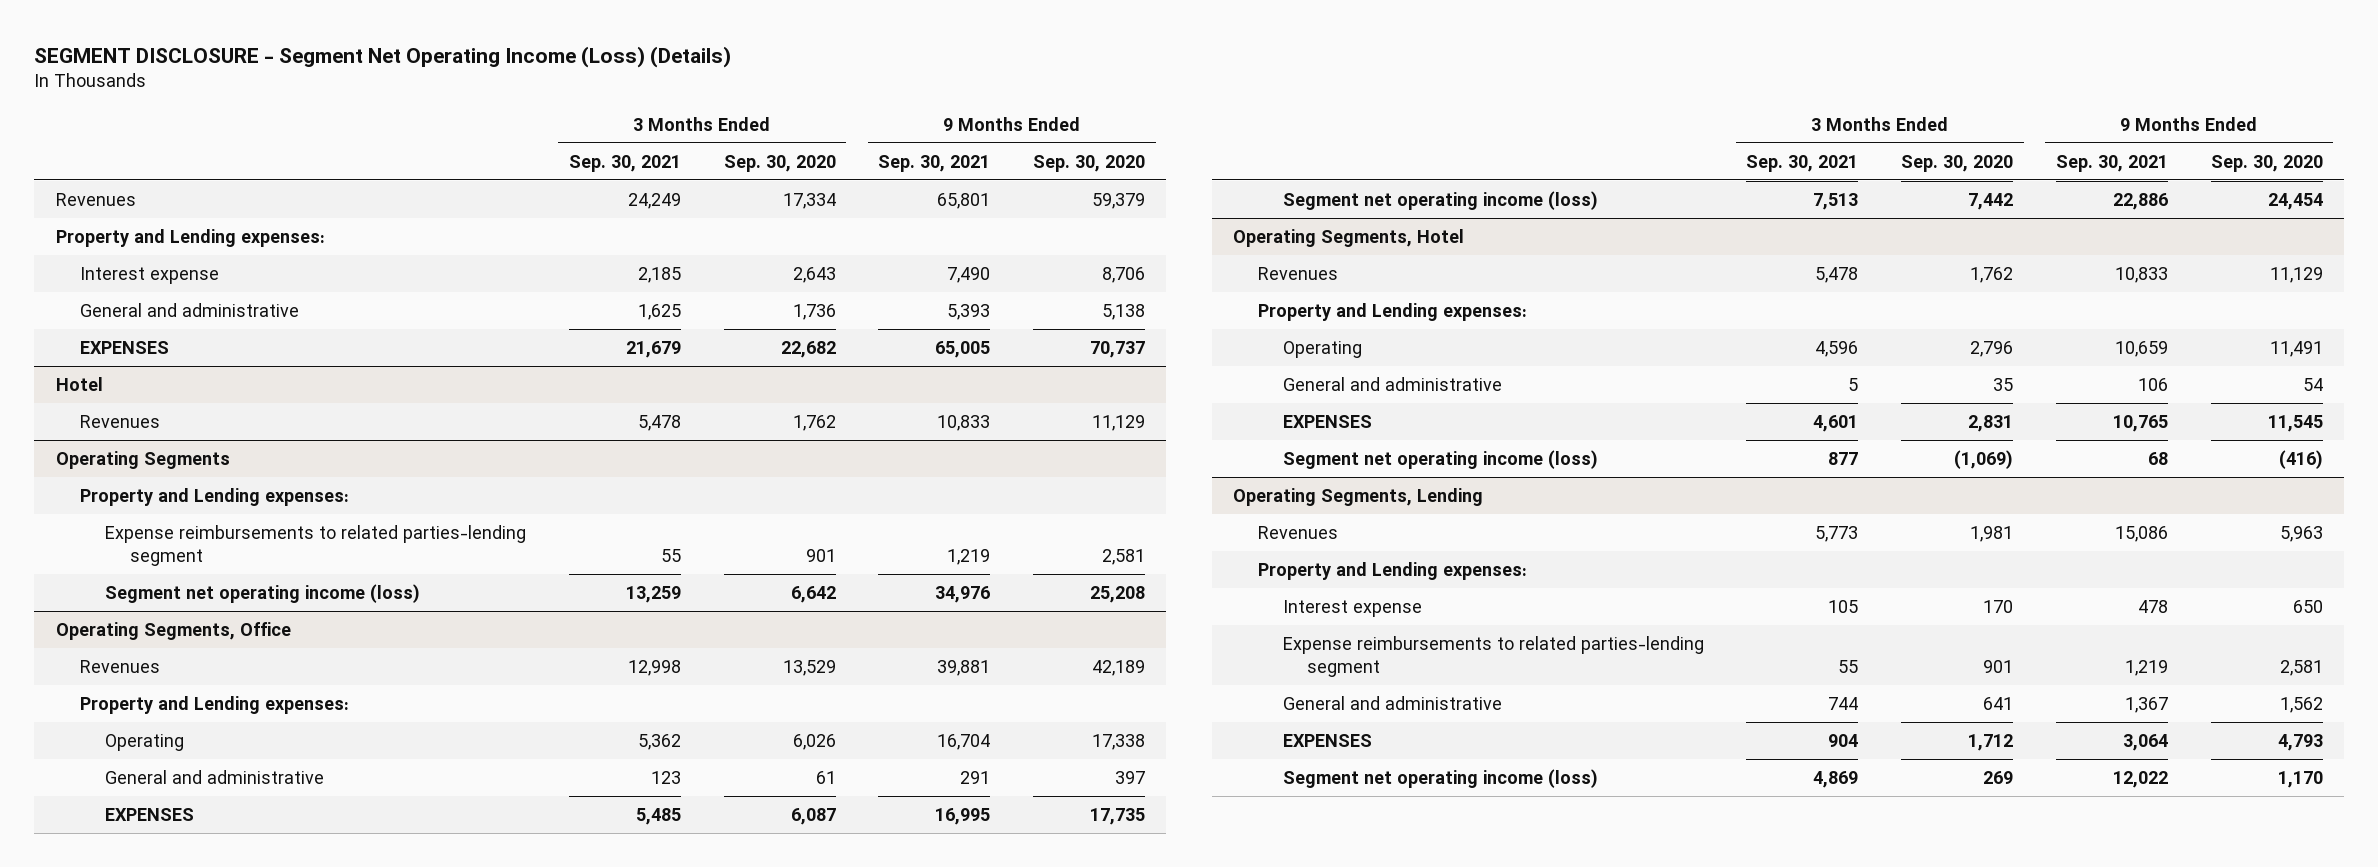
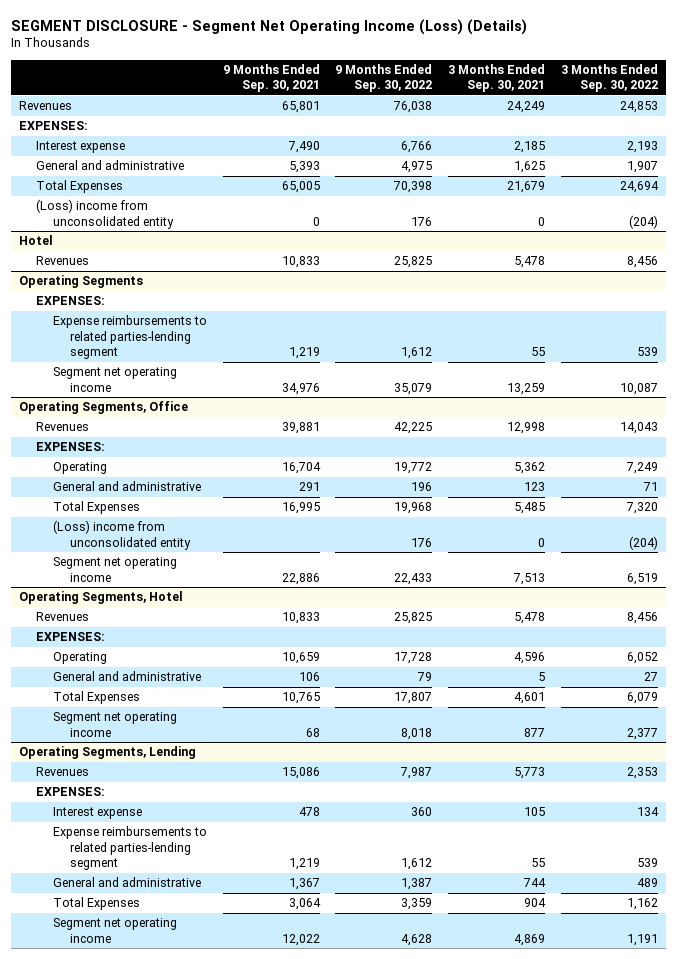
- | 3 Months Ended Sep. 30, 2021 | 3 Months Ended Sep. 30, 2020 | 9 Months Ended Sep. 30, 2021 | 9 Months Ended Sep. 30, 2020
+ | 9 Months Ended Sep. 30, 2021 | 9 Months Ended Sep. 30, 2022 | 3 Months Ended Sep. 30, 2021 | 3 Months Ended Sep. 30, 2022
- Property and Lending expenses:
+ EXPENSES:
- EXPENSES | 21,679 | 22,682 | 65,005 | 70,737
+ Total Expenses | 65,005 | 70,398 | 21,679 | 24,694
+ (Loss) income from unconsolidated entity | 0 | 176 | 0 | (204)
@ Operating Segments
- Property and Lending expenses:
+ EXPENSES:
- Segment net operating income (loss) | 13,259 | 6,642 | 34,976 | 25,208
+ Segment net operating income | 34,976 | 35,079 | 13,259 | 10,087
@ Operating Segments, Office
- Property and Lending expenses:
+ EXPENSES:
- EXPENSES | 5,485 | 6,087 | 16,995 | 17,735
- Segment net operating income (loss) | 7,513 | 7,442 | 22,886 | 24,454
+ Total Expenses | 16,995 | 19,968 | 5,485 | 7,320
+ (Loss) income from unconsolidated entity | | 176 | 0 | (204)
+ Segment net operating income | 22,886 | 22,433 | 7,513 | 6,519
@ Operating Segments, Hotel
- Property and Lending expenses:
+ EXPENSES:
- EXPENSES | 4,601 | 2,831 | 10,765 | 11,545
- Segment net operating income (loss) | 877 | (1,069) | 68 | (416)
+ Total Expenses | 10,765 | 17,807 | 4,601 | 6,079
+ Segment net operating income | 68 | 8,018 | 877 | 2,377
@ Operating Segments, Lending
- Property and Lending expenses:
+ EXPENSES:
- EXPENSES | 904 | 1,712 | 3,064 | 4,793
- Segment net operating income (loss) | 4,869 | 269 | 12,022 | 1,170
+ Total Expenses | 3,064 | 3,359 | 904 | 1,162
+ Segment net operating income | 12,022 | 4,628 | 4,869 | 1,191

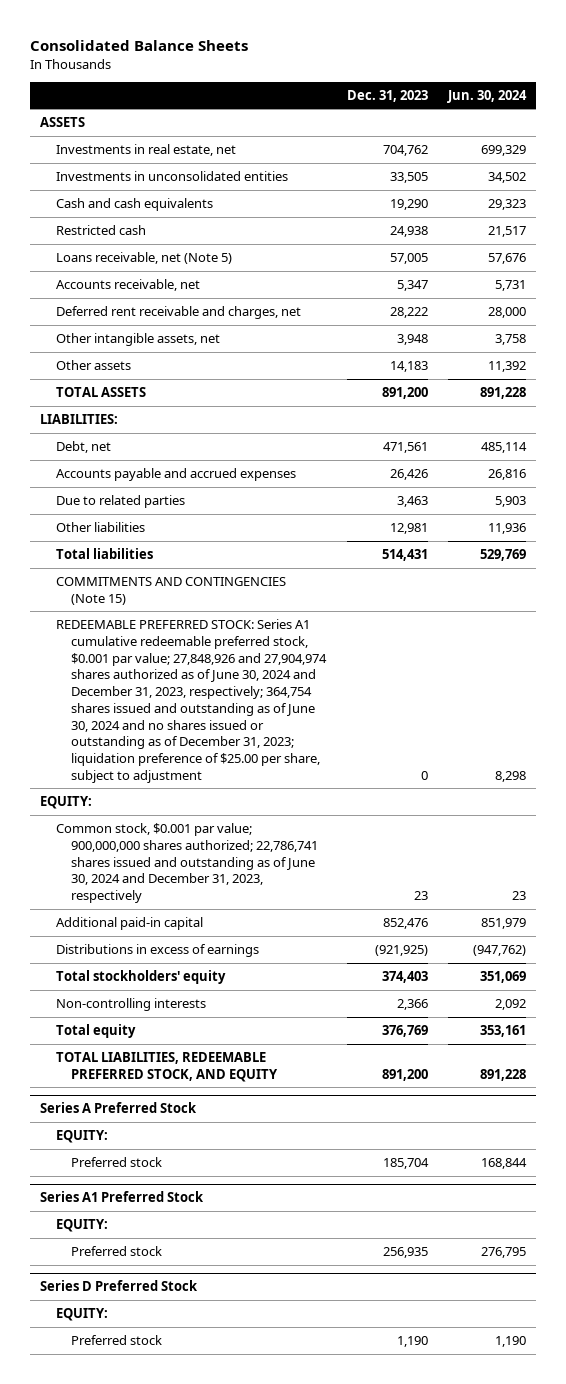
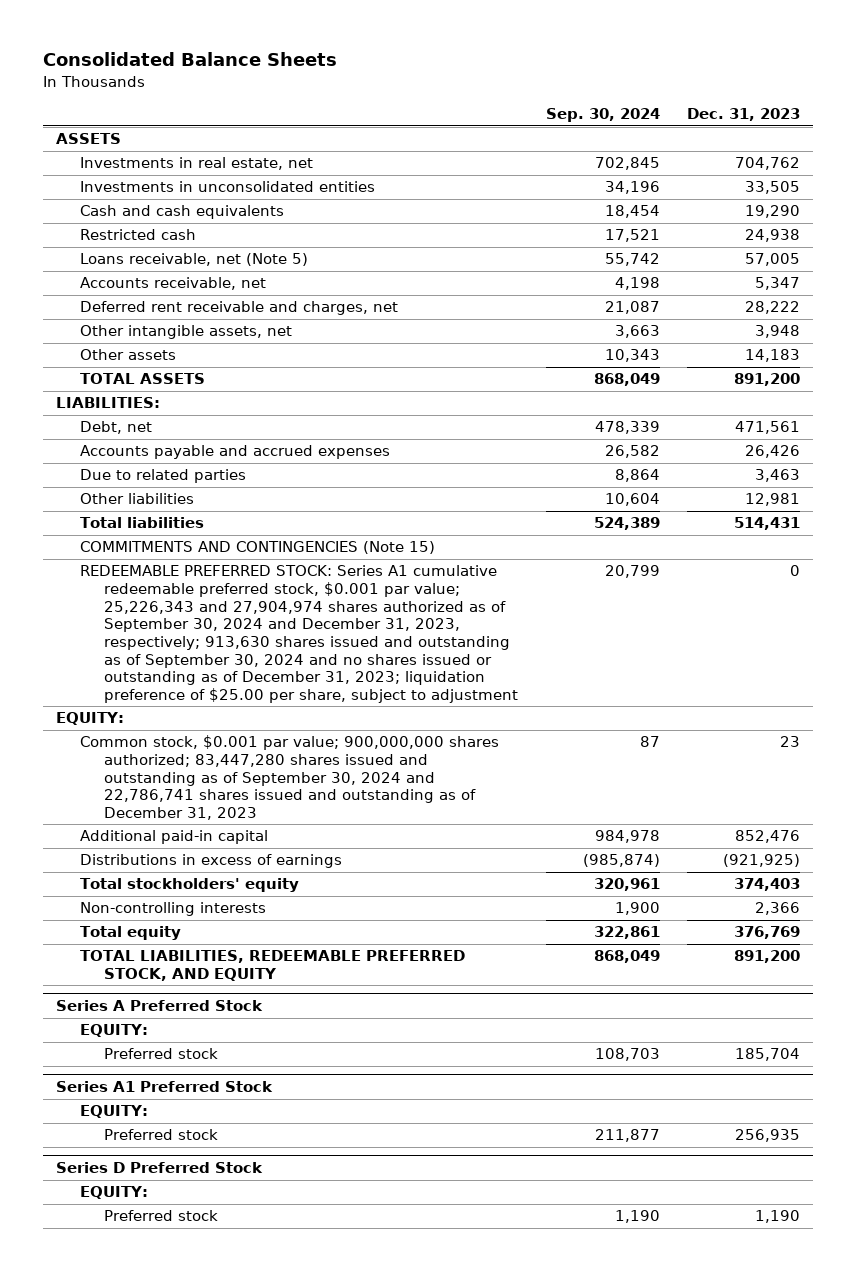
- | Dec. 31, 2023 | Jun. 30, 2024
+ | Sep. 30, 2024 | Dec. 31, 2023
- REDEEMABLE PREFERRED STOCK: Series A1 cumulative redeemable preferred stock, $0.001 par value; 27,848,926 and 27,904,974 shares authorized as of June 30, 2024 and December 31, 2023, respectively; 364,754 shares issued and outstanding as of June 30, 2024 and no shares issued or outstanding as of December 31, 2023; liquidation preference of $25.00 per share, subject to adjustment | 0 | 8,298
+ REDEEMABLE PREFERRED STOCK: Series A1 cumulative redeemable preferred stock, $0.001 par value; 25,226,343 and 27,904,974 shares authorized as of September 30, 2024 and December 31, 2023, respectively; 913,630 shares issued and outstanding as of September 30, 2024 and no shares issued or outstanding as of December 31, 2023; liquidation preference of $25.00 per share, subject to adjustment | 20,799 | 0
- Common stock, $0.001 par value; 900,000,000 shares authorized; 22,786,741 shares issued and outstanding as of June 30, 2024 and December 31, 2023, respectively | 23 | 23
+ Common stock, $0.001 par value; 900,000,000 shares authorized; 83,447,280 shares issued and outstanding as of September 30, 2024 and 22,786,741 shares issued and outstanding as of December 31, 2023 | 87 | 23

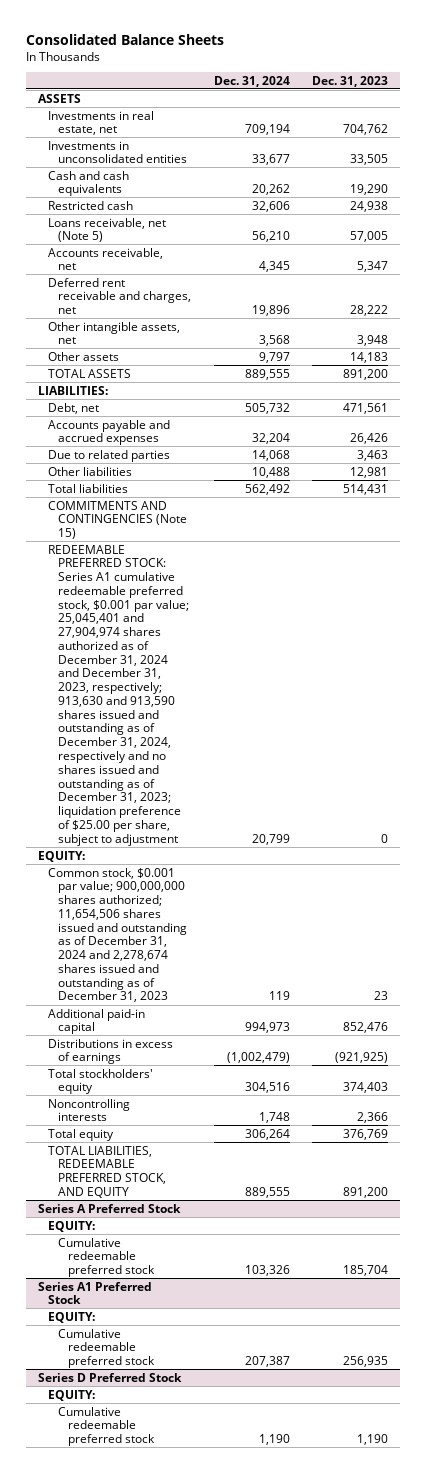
- | Sep. 30, 2024 | Dec. 31, 2023
+ | Dec. 31, 2024 | Dec. 31, 2023
- REDEEMABLE PREFERRED STOCK: Series A1 cumulative redeemable preferred stock, $0.001 par value; 25,226,343 and 27,904,974 shares authorized as of September 30, 2024 and December 31, 2023, respectively; 913,630 shares issued and outstanding as of September 30, 2024 and no shares issued or outstanding as of December 31, 2023; liquidation preference of $25.00 per share, subject to adjustment | 20,799 | 0
+ REDEEMABLE PREFERRED STOCK: Series A1 cumulative redeemable preferred stock, $0.001 par value; 25,045,401 and 27,904,974 shares authorized as of December 31, 2024 and December 31, 2023, respectively; 913,630 and 913,590 shares issued and outstanding as of December 31, 2024, respectively and no shares issued and outstanding as of December 31, 2023; liquidation preference of $25.00 per share, subject to adjustment | 20,799 | 0
- Common stock, $0.001 par value; 900,000,000 shares authorized; 83,447,280 shares issued and outstanding as of September 30, 2024 and 22,786,741 shares issued and outstanding as of December 31, 2023 | 87 | 23
+ Common stock, $0.001 par value; 900,000,000 shares authorized; 11,654,506 shares issued and outstanding as of December 31, 2024 and 2,278,674 shares issued and outstanding as of December 31, 2023 | 119 | 23
- Non-controlling interests | 1,900 | 2,366
+ Noncontrolling interests | 1,748 | 2,366
@ Series A Preferred Stock
- Preferred stock | 108,703 | 185,704
+ Cumulative redeemable preferred stock | 103,326 | 185,704
@ Series A1 Preferred Stock
- Preferred stock | 211,877 | 256,935
+ Cumulative redeemable preferred stock | 207,387 | 256,935
@ Series D Preferred Stock
- Preferred stock | 1,190 | 1,190
+ Cumulative redeemable preferred stock | 1,190 | 1,190

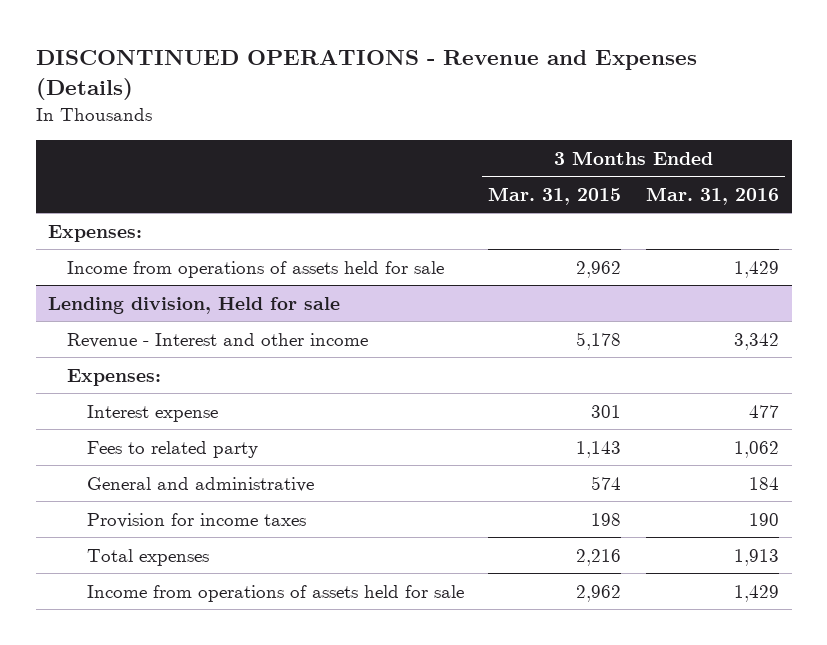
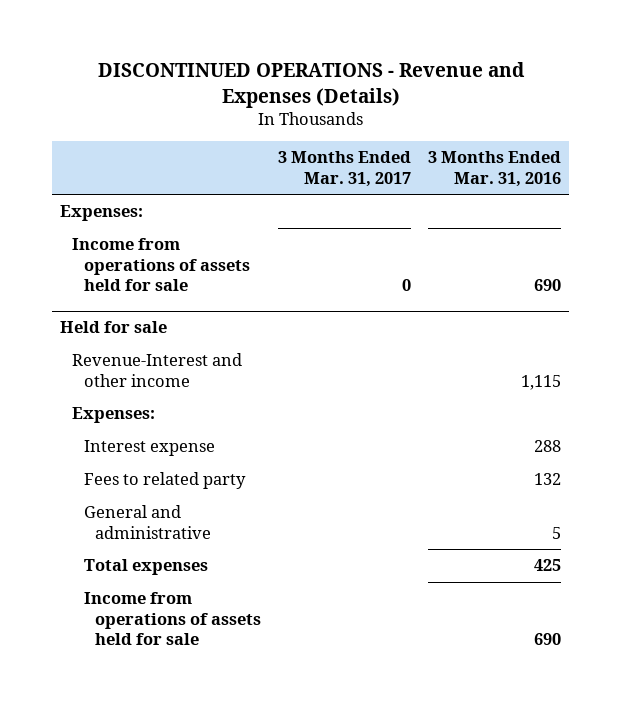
- | 3 Months Ended Mar. 31, 2015 | 3 Months Ended Mar. 31, 2016
+ | 3 Months Ended Mar. 31, 2017 | 3 Months Ended Mar. 31, 2016
- Income from operations of assets held for sale | 2,962 | 1,429
- Lending division, Held for sale
- Revenue - Interest and other income | 5,178 | 3,342
+ Income from operations of assets held for sale | 0 | 690
+ Held for sale
+ Revenue-Interest and other income | | 1,115
- Interest expense | 301 | 477
- Fees to related party | 1,143 | 1,062
- General and administrative | 574 | 184
- Provision for income taxes | 198 | 190
- Total expenses | 2,216 | 1,913
- Income from operations of assets held for sale | 2,962 | 1,429
+ Interest expense | | 288
+ Fees to related party | | 132
+ General and administrative | | 5
+ Total expenses | | 425
+ Income from operations of assets held for sale | | 690

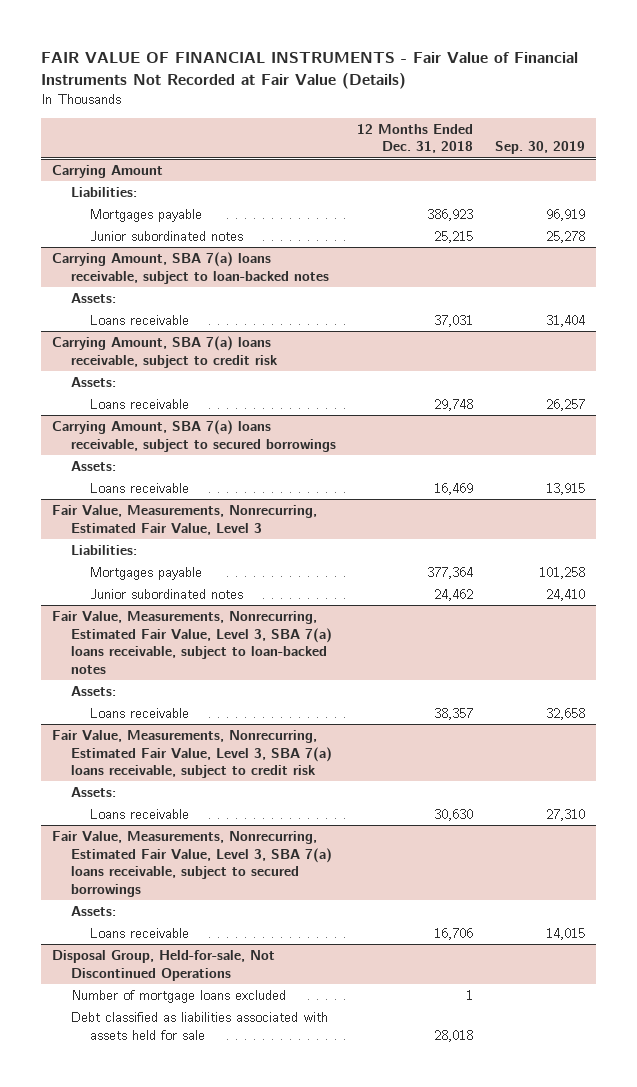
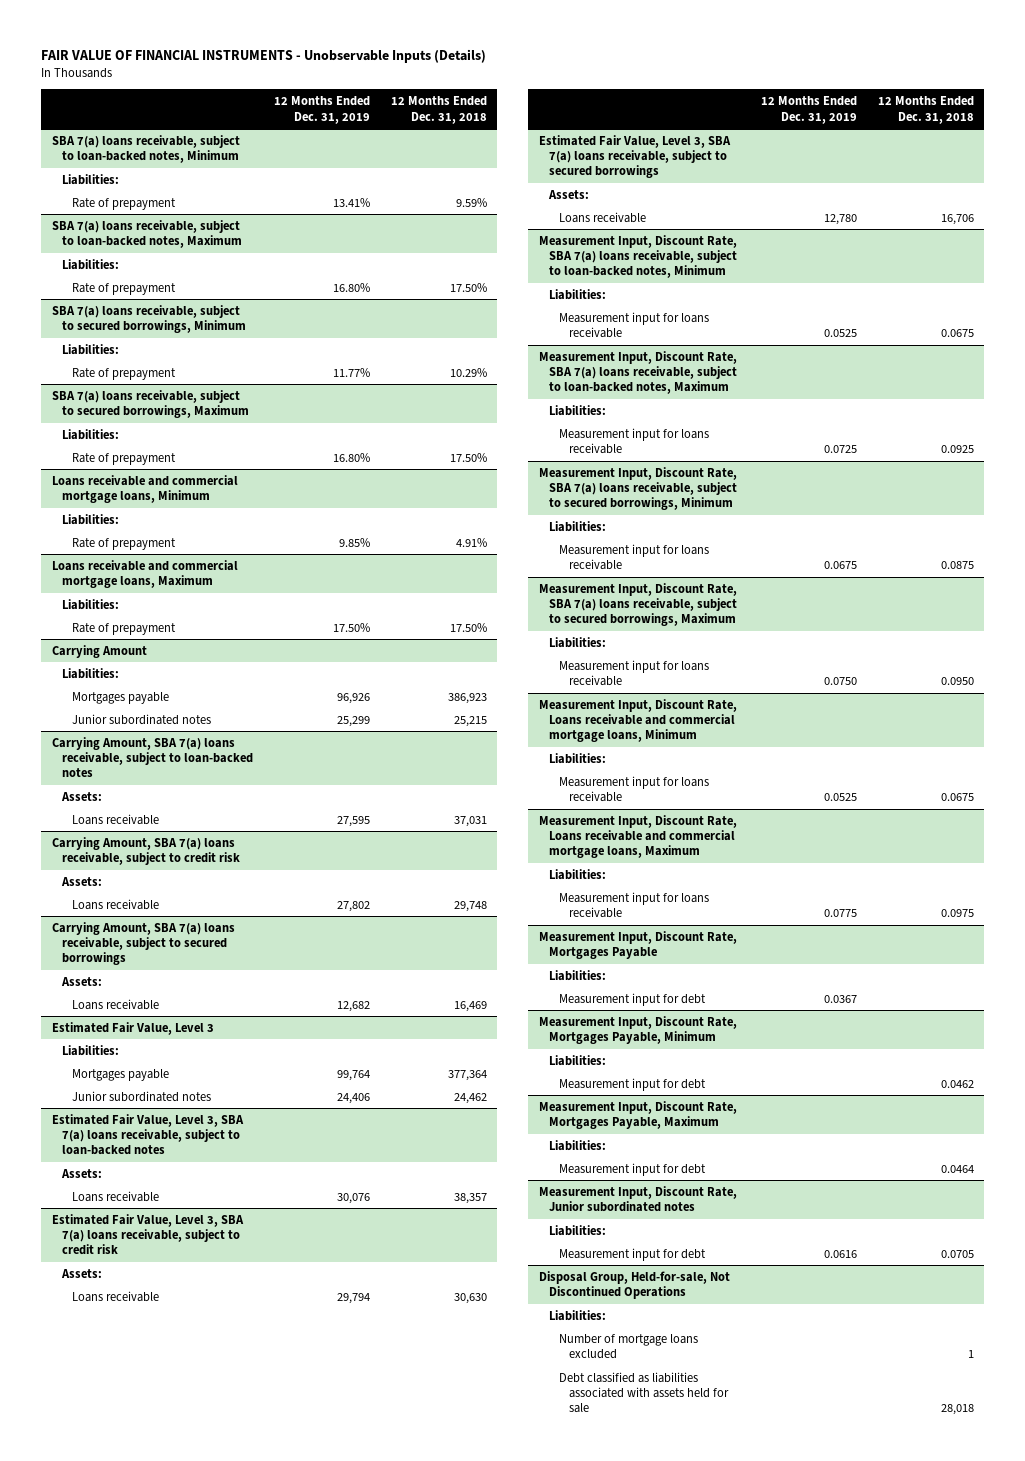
- FAIR VALUE OF FINANCIAL INSTRUMENTS - Fair Value of Financial Instruments Not Recorded at Fair Value (Details)
+ FAIR VALUE OF FINANCIAL INSTRUMENTS - Unobservable Inputs (Details)
- | 12 Months Ended Dec. 31, 2018 | Sep. 30, 2019
+ | 12 Months Ended Dec. 31, 2019 | 12 Months Ended Dec. 31, 2018
+ SBA 7(a) loans receivable, subject to loan-backed notes, Minimum
+ Liabilities:
+ Rate of prepayment | 13.41% | 9.59%
+ SBA 7(a) loans receivable, subject to loan-backed notes, Maximum
+ Liabilities:
+ Rate of prepayment | 16.80% | 17.50%
+ SBA 7(a) loans receivable, subject to secured borrowings, Minimum
+ Liabilities:
+ Rate of prepayment | 11.77% | 10.29%
+ SBA 7(a) loans receivable, subject to secured borrowings, Maximum
+ Liabilities:
+ Rate of prepayment | 16.80% | 17.50%
+ Loans receivable and commercial mortgage loans, Minimum
+ Liabilities:
+ Rate of prepayment | 9.85% | 4.91%
+ Loans receivable and commercial mortgage loans, Maximum
+ Liabilities:
+ Rate of prepayment | 17.50% | 17.50%
- Fair Value, Measurements, Nonrecurring, Estimated Fair Value, Level 3
+ Estimated Fair Value, Level 3
- Fair Value, Measurements, Nonrecurring, Estimated Fair Value, Level 3, SBA 7(a) loans receivable, subject to loan-backed notes
+ Estimated Fair Value, Level 3, SBA 7(a) loans receivable, subject to loan-backed notes
- Fair Value, Measurements, Nonrecurring, Estimated Fair Value, Level 3, SBA 7(a) loans receivable, subject to credit risk
+ Estimated Fair Value, Level 3, SBA 7(a) loans receivable, subject to credit risk
- Fair Value, Measurements, Nonrecurring, Estimated Fair Value, Level 3, SBA 7(a) loans receivable, subject to secured borrowings
+ Estimated Fair Value, Level 3, SBA 7(a) loans receivable, subject to secured borrowings
+ Measurement Input, Discount Rate, SBA 7(a) loans receivable, subject to loan-backed notes, Minimum
+ Liabilities:
+ Measurement input for loans receivable | 0.0525 | 0.0675
+ Measurement Input, Discount Rate, SBA 7(a) loans receivable, subject to loan-backed notes, Maximum
+ Liabilities:
+ Measurement input for loans receivable | 0.0725 | 0.0925
+ Measurement Input, Discount Rate, SBA 7(a) loans receivable, subject to secured borrowings, Minimum
+ Liabilities:
+ Measurement input for loans receivable | 0.0675 | 0.0875
+ Measurement Input, Discount Rate, SBA 7(a) loans receivable, subject to secured borrowings, Maximum
+ Liabilities:
+ Measurement input for loans receivable | 0.0750 | 0.0950
+ Measurement Input, Discount Rate, Loans receivable and commercial mortgage loans, Minimum
+ Liabilities:
+ Measurement input for loans receivable | 0.0525 | 0.0675
+ Measurement Input, Discount Rate, Loans receivable and commercial mortgage loans, Maximum
+ Liabilities:
+ Measurement input for loans receivable | 0.0775 | 0.0975
+ Measurement Input, Discount Rate, Mortgages Payable
+ Liabilities:
+ Measurement input for debt | 0.0367 |
+ Measurement Input, Discount Rate, Mortgages Payable, Minimum
+ Liabilities:
+ Measurement input for debt | | 0.0462
+ Measurement Input, Discount Rate, Mortgages Payable, Maximum
+ Liabilities:
+ Measurement input for debt | | 0.0464
+ Measurement Input, Discount Rate, Junior subordinated notes
+ Liabilities:
+ Measurement input for debt | 0.0616 | 0.0705
@ Disposal Group, Held-for-sale, Not Discontinued Operations
+ Liabilities:

